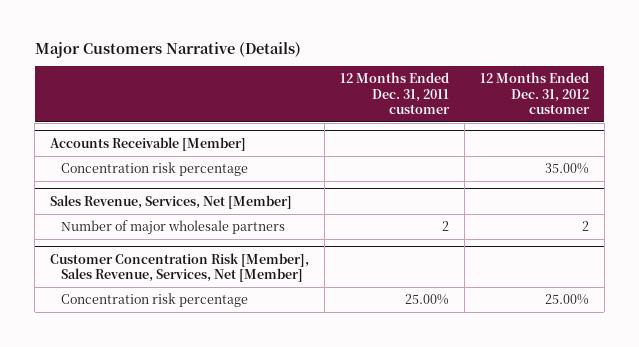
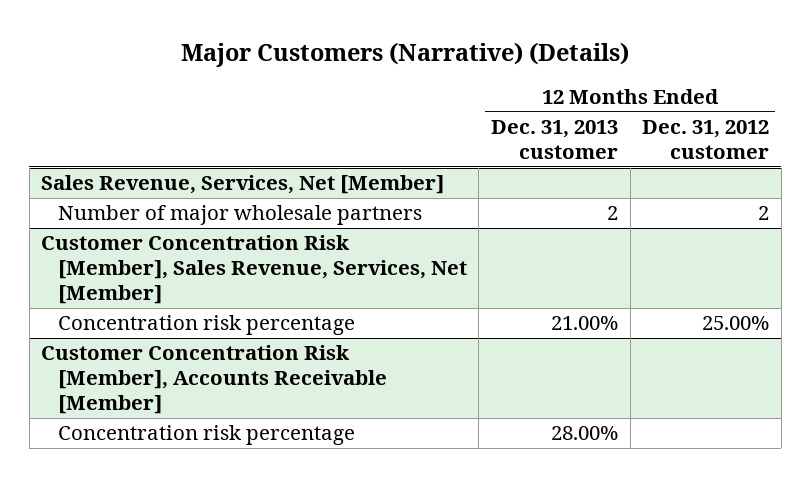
- Major Customers Narrative (Details)
+ Major Customers (Narrative) (Details)
- | 12 Months Ended Dec. 31, 2011 customer | 12 Months Ended Dec. 31, 2012 customer
+ | 12 Months Ended Dec. 31, 2013 customer | 12 Months Ended Dec. 31, 2012 customer
- Accounts Receivable [Member]
- Concentration risk percentage | | 35.00%
+ Customer Concentration Risk [Member], Accounts Receivable [Member]
+ Concentration risk percentage | 28.00% |

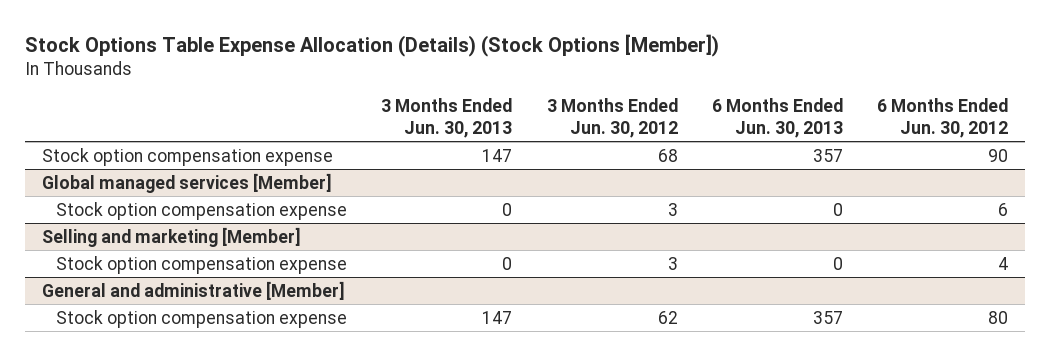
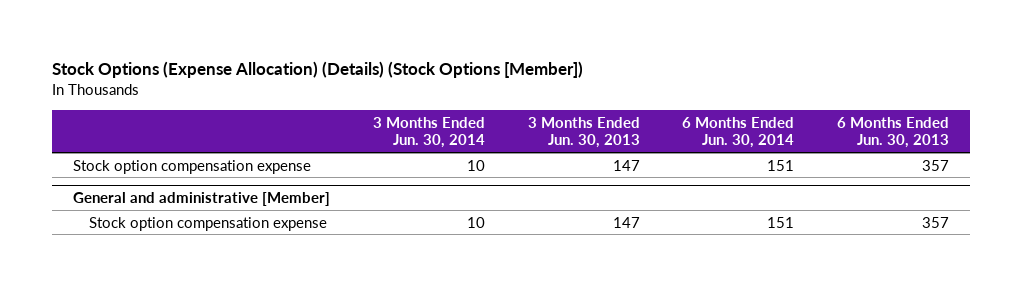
- Stock Options Table Expense Allocation (Details) (Stock Options [Member])
+ Stock Options (Expense Allocation) (Details) (Stock Options [Member])
- | 3 Months Ended Jun. 30, 2013 | 3 Months Ended Jun. 30, 2012 | 6 Months Ended Jun. 30, 2013 | 6 Months Ended Jun. 30, 2012
+ | 3 Months Ended Jun. 30, 2014 | 3 Months Ended Jun. 30, 2013 | 6 Months Ended Jun. 30, 2014 | 6 Months Ended Jun. 30, 2013
- Global managed services [Member]
- Stock option compensation expense | 0 | 3 | 0 | 6
- Selling and marketing [Member]
- Stock option compensation expense | 0 | 3 | 0 | 4

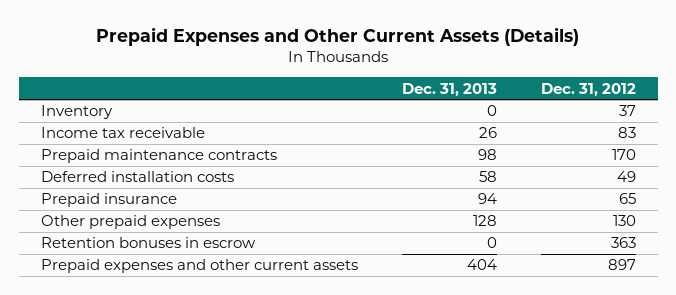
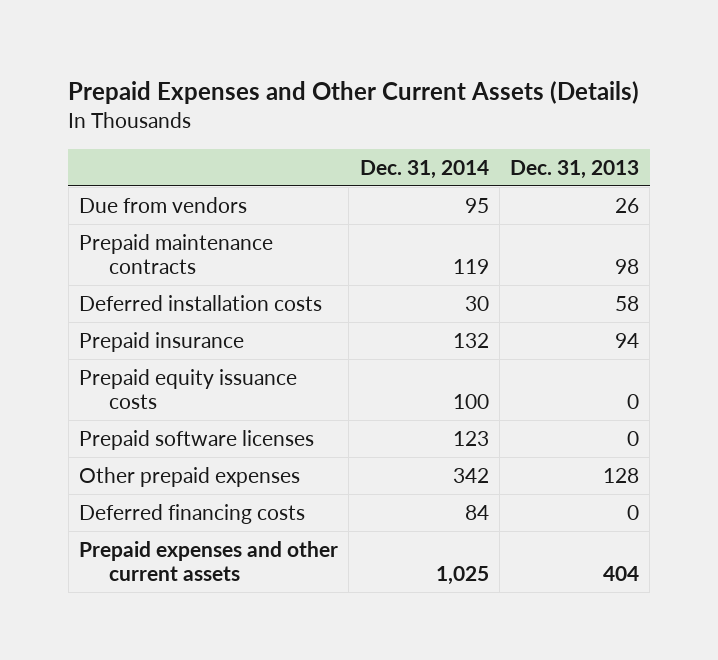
- | Dec. 31, 2013 | Dec. 31, 2012
+ | Dec. 31, 2014 | Dec. 31, 2013
- Inventory | 0 | 37
- Income tax receivable | 26 | 83
+ Due from vendors | 95 | 26
+ Prepaid equity issuance costs | 100 | 0
+ Prepaid software licenses | 123 | 0
- Retention bonuses in escrow | 0 | 363
+ Deferred financing costs | 84 | 0

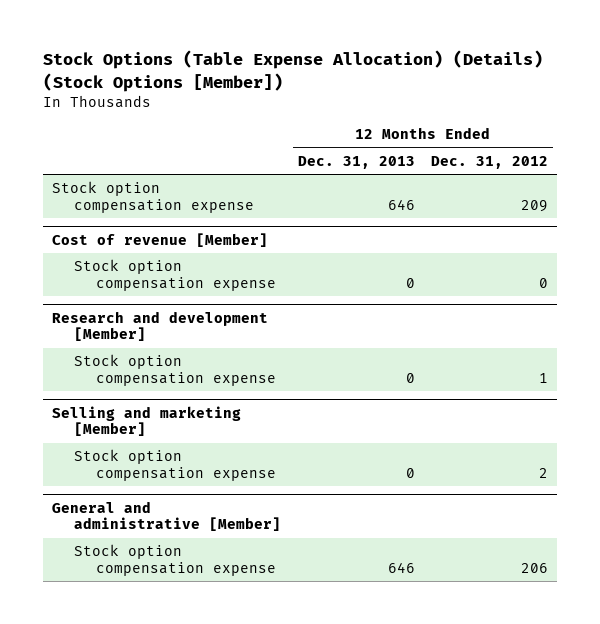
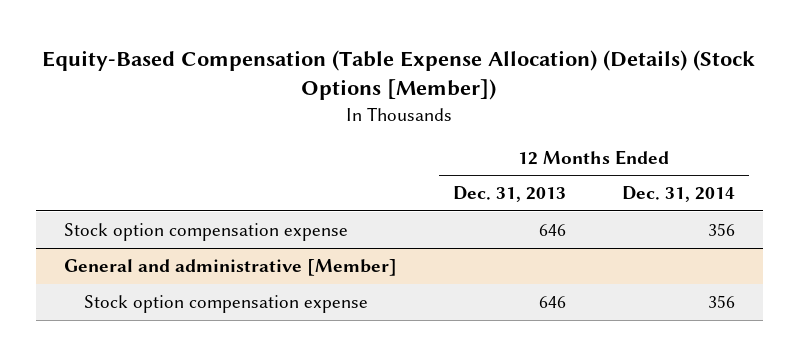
- Stock Options (Table Expense Allocation) (Details) (Stock Options [Member])
+ Equity-Based Compensation (Table Expense Allocation) (Details) (Stock Options [Member])
- | 12 Months Ended Dec. 31, 2013 | 12 Months Ended Dec. 31, 2012
+ | 12 Months Ended Dec. 31, 2013 | 12 Months Ended Dec. 31, 2014
- Cost of revenue [Member]
- Stock option compensation expense | 0 | 0
- Research and development [Member]
- Stock option compensation expense | 0 | 1
- Selling and marketing [Member]
- Stock option compensation expense | 0 | 2

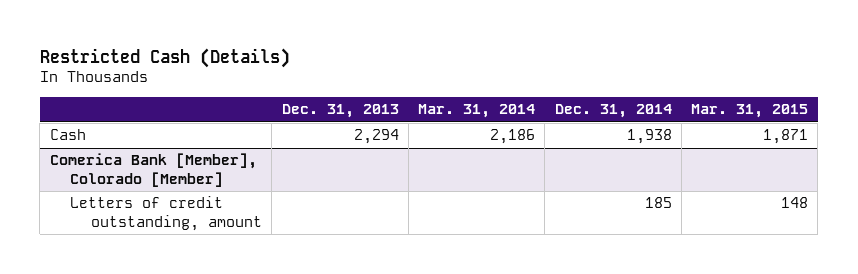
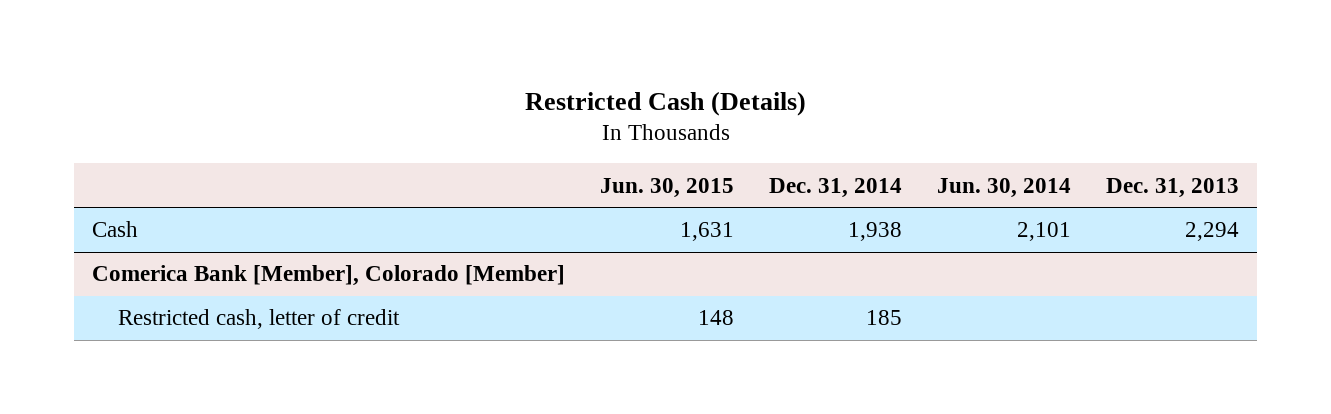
- | Dec. 31, 2013 | Mar. 31, 2014 | Dec. 31, 2014 | Mar. 31, 2015
+ | Jun. 30, 2015 | Dec. 31, 2014 | Jun. 30, 2014 | Dec. 31, 2013
@ Comerica Bank [Member], Colorado [Member]
- Letters of credit outstanding, amount | | | 185 | 148
+ Restricted cash, letter of credit | 148 | 185 | |

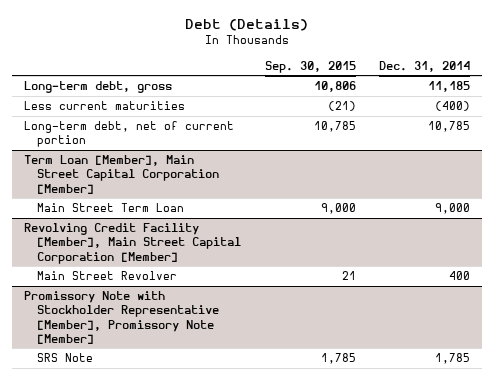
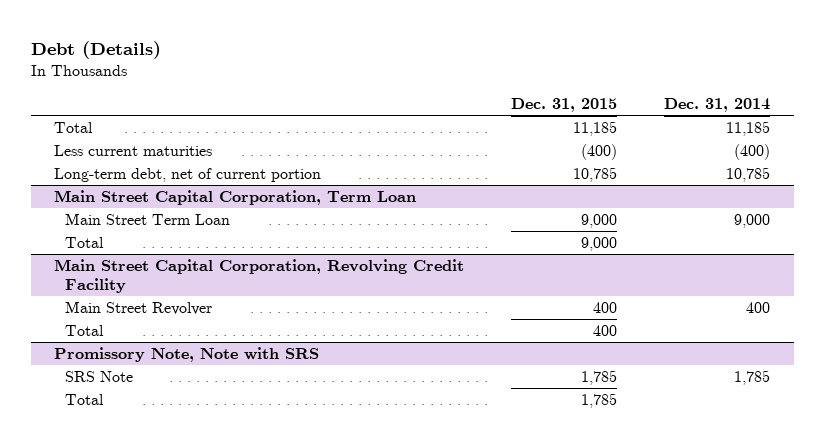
- | Sep. 30, 2015 | Dec. 31, 2014
+ | Dec. 31, 2015 | Dec. 31, 2014
- Long-term debt, gross | 10,806 | 11,185
+ Total | 11,185 | 11,185
- Term Loan [Member], Main Street Capital Corporation [Member]
+ Main Street Capital Corporation, Term Loan
- Revolving Credit Facility [Member], Main Street Capital Corporation [Member]
+ Total | 9,000 |
+ Main Street Capital Corporation, Revolving Credit Facility
- Promissory Note with Stockholder Representative [Member], Promissory Note [Member]
+ Total | 400 |
+ Promissory Note, Note with SRS
+ Total | 1,785 |

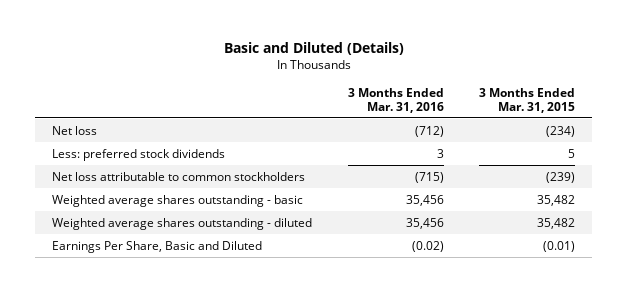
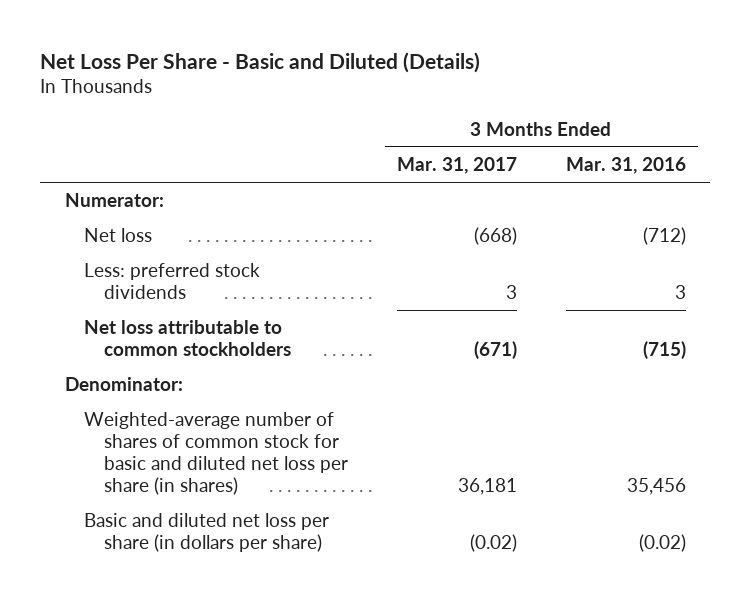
- Basic and Diluted (Details)
+ Net Loss Per Share - Basic and Diluted (Details)
- | 3 Months Ended Mar. 31, 2016 | 3 Months Ended Mar. 31, 2015
+ | 3 Months Ended Mar. 31, 2017 | 3 Months Ended Mar. 31, 2016
+ Numerator:
- Weighted average shares outstanding - basic | 35,456 | 35,482
- Weighted average shares outstanding - diluted | 35,456 | 35,482
- Earnings Per Share, Basic and Diluted | (0.02) | (0.01)
+ Denominator:
+ Weighted-average number of shares of common stock for basic and diluted net loss per share (in shares) | 36,181 | 35,456
+ Basic and diluted net loss per share (in dollars per share) | (0.02) | (0.02)

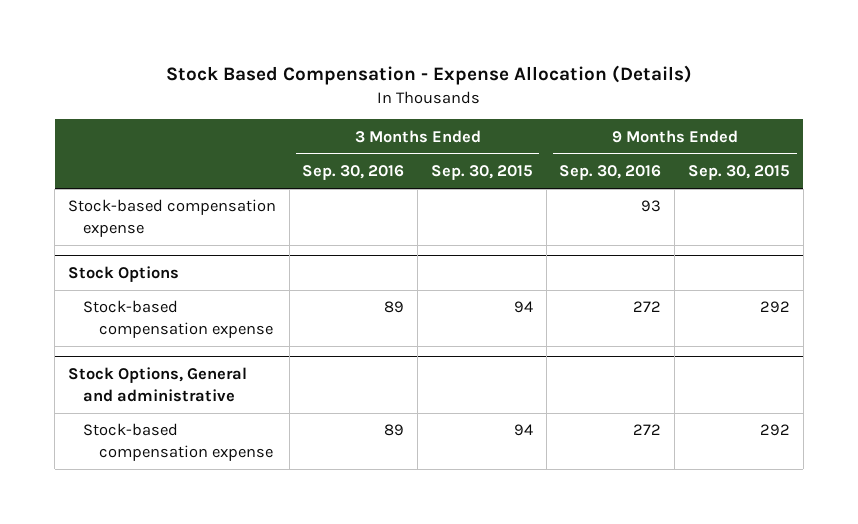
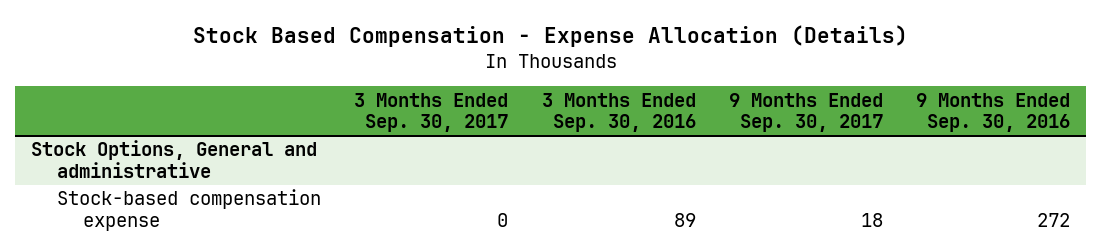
- | 3 Months Ended Sep. 30, 2016 | 3 Months Ended Sep. 30, 2015 | 9 Months Ended Sep. 30, 2016 | 9 Months Ended Sep. 30, 2015
+ | 3 Months Ended Sep. 30, 2017 | 3 Months Ended Sep. 30, 2016 | 9 Months Ended Sep. 30, 2017 | 9 Months Ended Sep. 30, 2016
- Stock-based compensation expense | | | 93 |
- Stock Options
- Stock-based compensation expense | 89 | 94 | 272 | 292

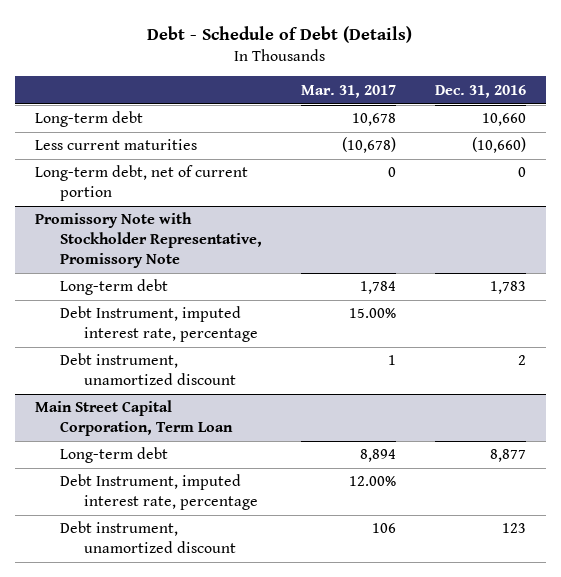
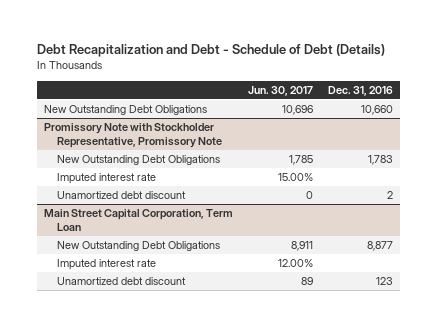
- Debt - Schedule of Debt (Details)
+ Debt Recapitalization and Debt - Schedule of Debt (Details)
- | Mar. 31, 2017 | Dec. 31, 2016
+ | Jun. 30, 2017 | Dec. 31, 2016
- Long-term debt | 10,678 | 10,660
- Less current maturities | (10,678) | (10,660)
- Long-term debt, net of current portion | 0 | 0
+ New Outstanding Debt Obligations | 10,696 | 10,660
@ Promissory Note with Stockholder Representative, Promissory Note
- Long-term debt | 1,784 | 1,783
- Debt Instrument, imputed interest rate, percentage | 15.00% |
- Debt instrument, unamortized discount | 1 | 2
+ New Outstanding Debt Obligations | 1,785 | 1,783
+ Imputed interest rate | 15.00% |
+ Unamortized debt discount | 0 | 2
@ Main Street Capital Corporation, Term Loan
- Long-term debt | 8,894 | 8,877
- Debt Instrument, imputed interest rate, percentage | 12.00% |
- Debt instrument, unamortized discount | 106 | 123
+ New Outstanding Debt Obligations | 8,911 | 8,877
+ Imputed interest rate | 12.00% |
+ Unamortized debt discount | 89 | 123

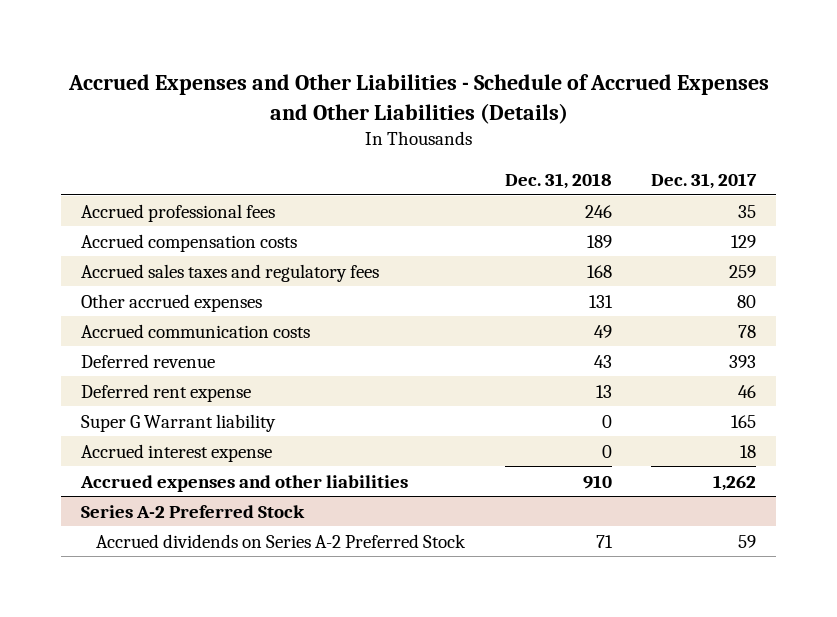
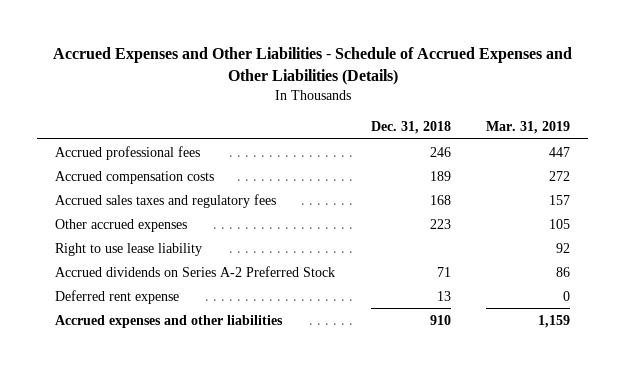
- | Dec. 31, 2018 | Dec. 31, 2017
+ | Dec. 31, 2018 | Mar. 31, 2019
- Other accrued expenses | 131 | 80
- Accrued communication costs | 49 | 78
- Deferred revenue | 43 | 393
+ Other accrued expenses | 223 | 105
+ Right to use lease liability | | 92
+ Accrued dividends on Series A-2 Preferred Stock | 71 | 86
- Super G Warrant liability | 0 | 165
- Accrued interest expense | 0 | 18
- Series A-2 Preferred Stock
- Accrued dividends on Series A-2 Preferred Stock | 71 | 59

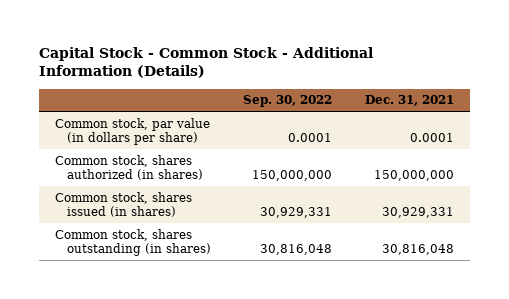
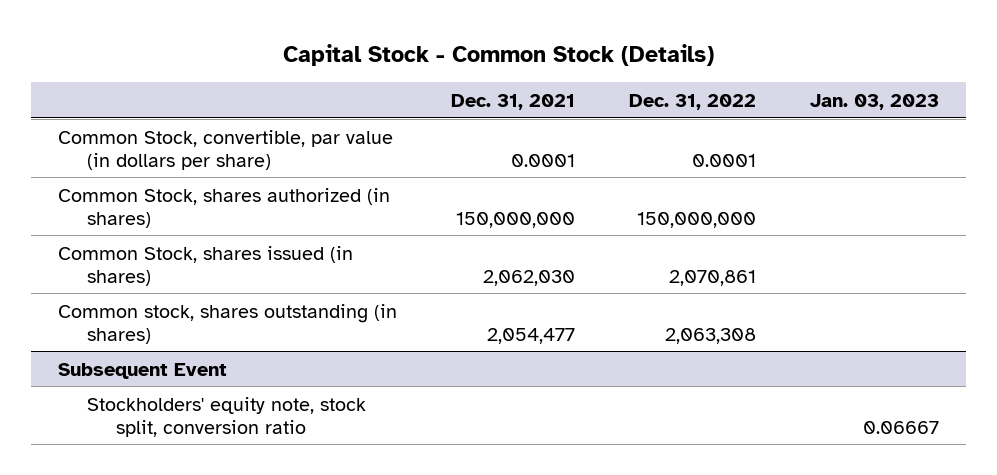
- Capital Stock - Common Stock - Additional Information (Details)
+ Capital Stock - Common Stock (Details)
- | Sep. 30, 2022 | Dec. 31, 2021
+ | Dec. 31, 2021 | Dec. 31, 2022 | Jan. 03, 2023
- Common stock, par value (in dollars per share) | 0.0001 | 0.0001
- Common stock, shares authorized (in shares) | 150,000,000 | 150,000,000
- Common stock, shares issued (in shares) | 30,929,331 | 30,929,331
- Common stock, shares outstanding (in shares) | 30,816,048 | 30,816,048
+ Common Stock, convertible, par value (in dollars per share) | 0.0001 | 0.0001 |
+ Common Stock, shares authorized (in shares) | 150,000,000 | 150,000,000 |
+ Common Stock, shares issued (in shares) | 2,062,030 | 2,070,861 |
+ Common stock, shares outstanding (in shares) | 2,054,477 | 2,063,308 |
+ Subsequent Event
+ Stockholders' equity note, stock split, conversion ratio | | | 0.06667

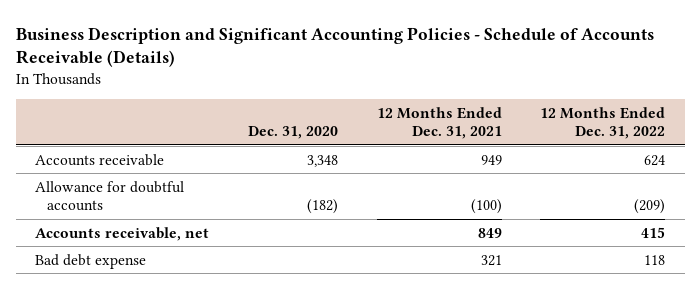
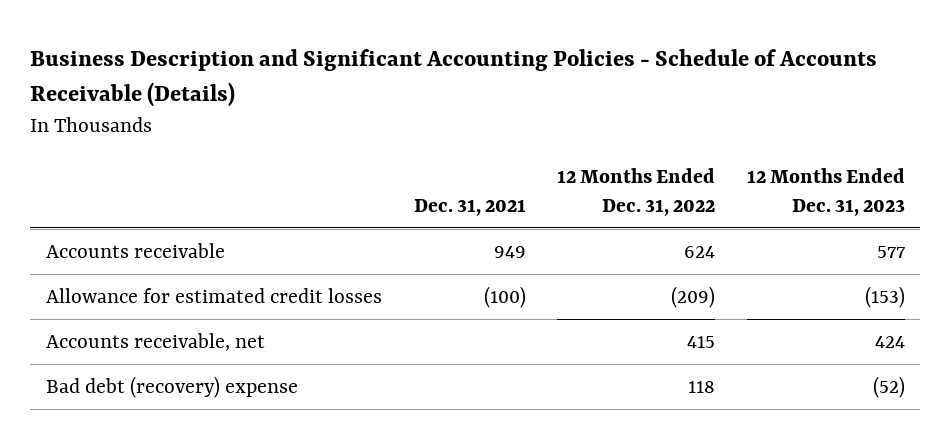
- | Dec. 31, 2020 | 12 Months Ended Dec. 31, 2021 | 12 Months Ended Dec. 31, 2022
+ | Dec. 31, 2021 | 12 Months Ended Dec. 31, 2022 | 12 Months Ended Dec. 31, 2023
- Allowance for doubtful accounts | (182) | (100) | (209)
+ Allowance for estimated credit losses | (100) | (209) | (153)
- Bad debt expense | | 321 | 118
+ Bad debt (recovery) expense | | 118 | (52)

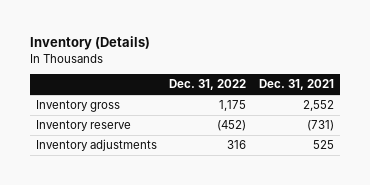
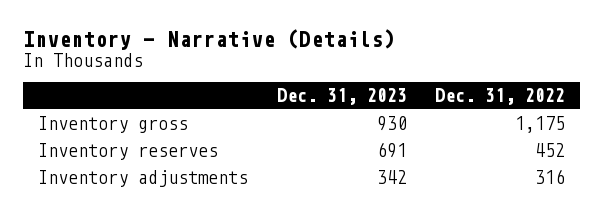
- Inventory (Details)
+ Inventory - Narrative (Details)
- | Dec. 31, 2022 | Dec. 31, 2021
+ | Dec. 31, 2023 | Dec. 31, 2022
- Inventory reserve | (452) | (731)
+ Inventory reserves | 691 | 452

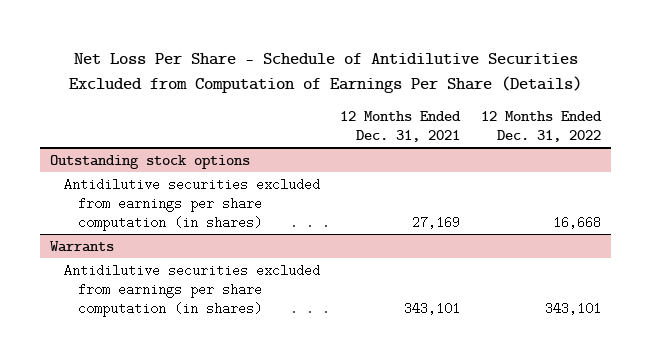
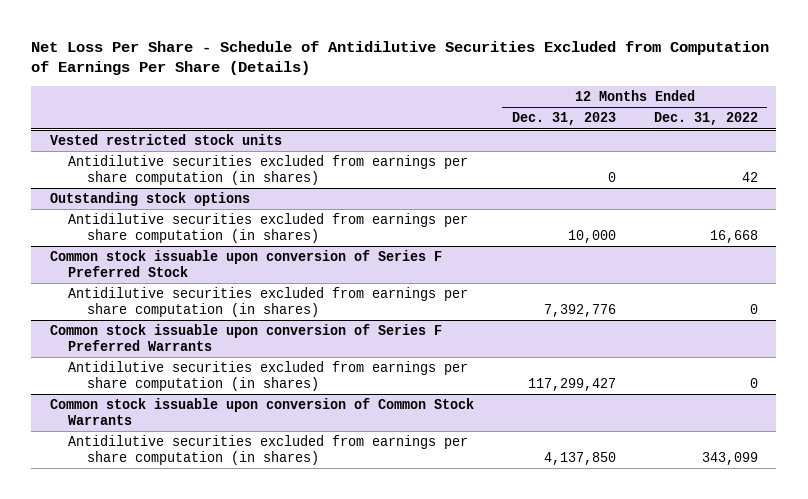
- | 12 Months Ended Dec. 31, 2021 | 12 Months Ended Dec. 31, 2022
+ | 12 Months Ended Dec. 31, 2023 | 12 Months Ended Dec. 31, 2022
+ Vested restricted stock units
+ Antidilutive securities excluded from earnings per share computation (in shares) | 0 | 42
- Warrants
- Antidilutive securities excluded from earnings per share computation (in shares) | 343,101 | 343,101
+ Common stock issuable upon conversion of Series F Preferred Stock
+ Antidilutive securities excluded from earnings per share computation (in shares) | 7,392,776 | 0
+ Common stock issuable upon conversion of Series F Preferred Warrants
+ Antidilutive securities excluded from earnings per share computation (in shares) | 117,299,427 | 0
+ Common stock issuable upon conversion of Common Stock Warrants
+ Antidilutive securities excluded from earnings per share computation (in shares) | 4,137,850 | 343,099

